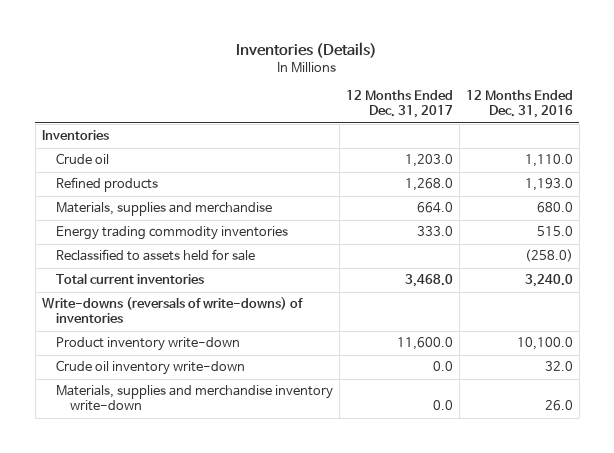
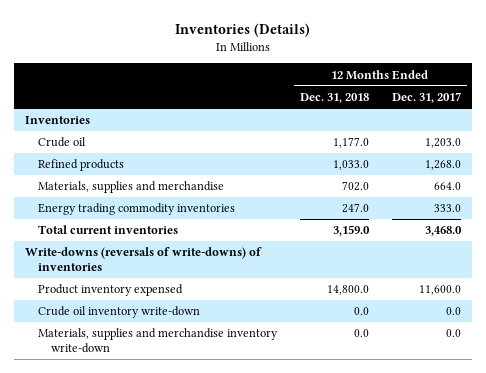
- | 12 Months Ended Dec. 31, 2017 | 12 Months Ended Dec. 31, 2016
+ | 12 Months Ended Dec. 31, 2018 | 12 Months Ended Dec. 31, 2017
- Reclassified to assets held for sale | | (258.0)
- Product inventory write-down | 11,600.0 | 10,100.0
+ Product inventory expensed | 14,800.0 | 11,600.0

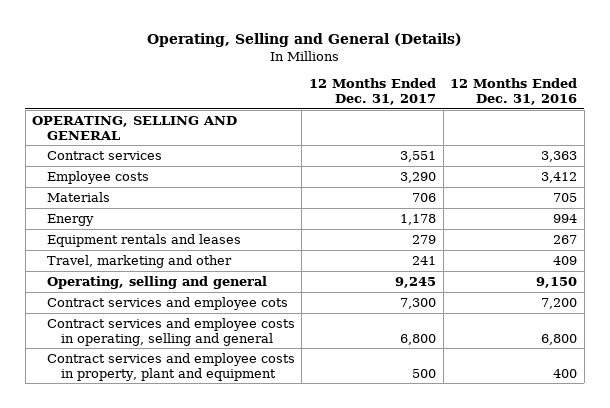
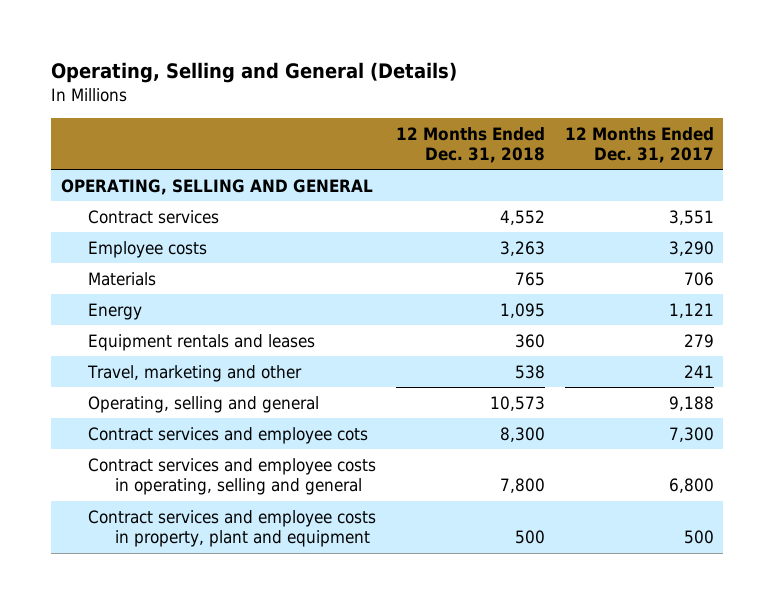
- | 12 Months Ended Dec. 31, 2017 | 12 Months Ended Dec. 31, 2016
+ | 12 Months Ended Dec. 31, 2018 | 12 Months Ended Dec. 31, 2017
- Energy | 1,178 | 994
+ Energy | 1,095 | 1,121
- Operating, selling and general | 9,245 | 9,150
+ Operating, selling and general | 10,573 | 9,188

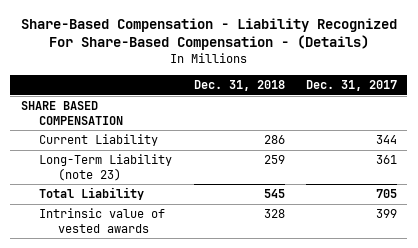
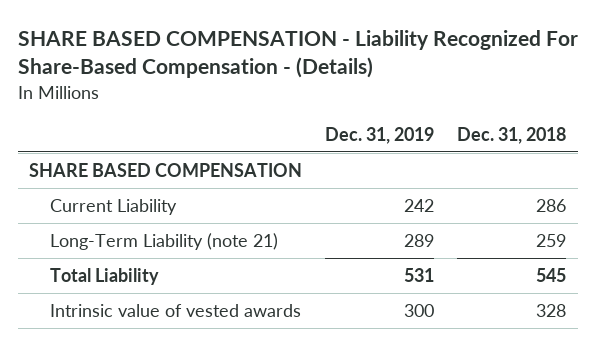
- Share-Based Compensation - Liability Recognized For Share-Based Compensation - (Details)
+ SHARE BASED COMPENSATION - Liability Recognized For Share-Based Compensation - (Details)
- | Dec. 31, 2018 | Dec. 31, 2017
+ | Dec. 31, 2019 | Dec. 31, 2018
- Long-Term Liability (note 23) | 259 | 361
+ Long-Term Liability (note 21) | 289 | 259

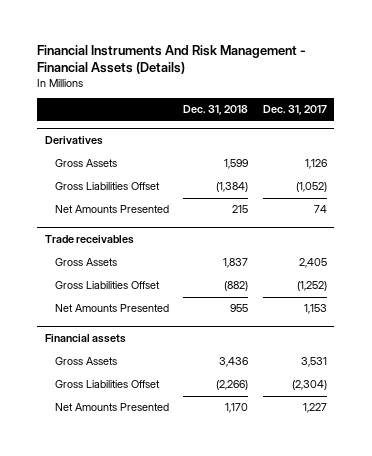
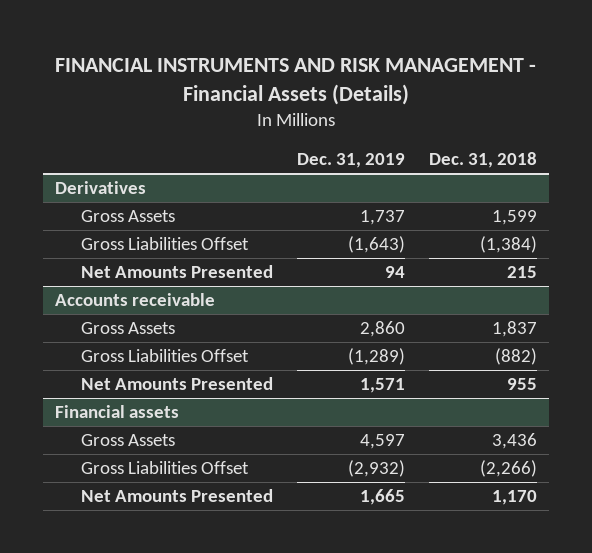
- Financial Instruments And Risk Management - Financial Assets (Details)
+ FINANCIAL INSTRUMENTS AND RISK MANAGEMENT - Financial Assets (Details)
- | Dec. 31, 2018 | Dec. 31, 2017
+ | Dec. 31, 2019 | Dec. 31, 2018
- Trade receivables
+ Accounts receivable

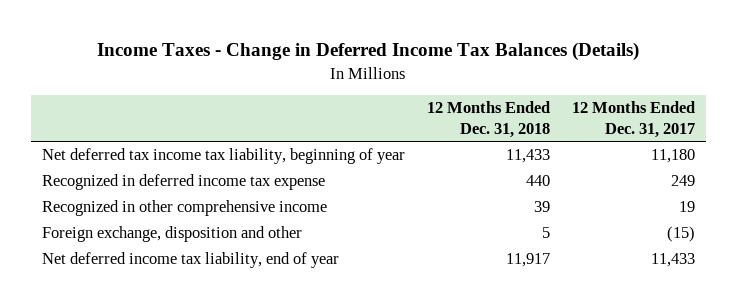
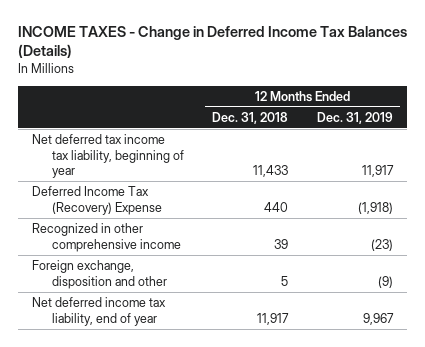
- Income Taxes - Change in Deferred Income Tax Balances (Details)
+ INCOME TAXES - Change in Deferred Income Tax Balances (Details)
- | 12 Months Ended Dec. 31, 2018 | 12 Months Ended Dec. 31, 2017
+ | 12 Months Ended Dec. 31, 2018 | 12 Months Ended Dec. 31, 2019
- Recognized in deferred income tax expense | 440 | 249
+ Deferred Income Tax (Recovery) Expense | 440 | (1,918)

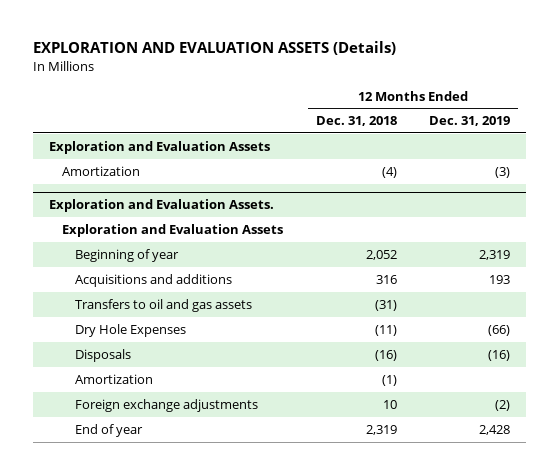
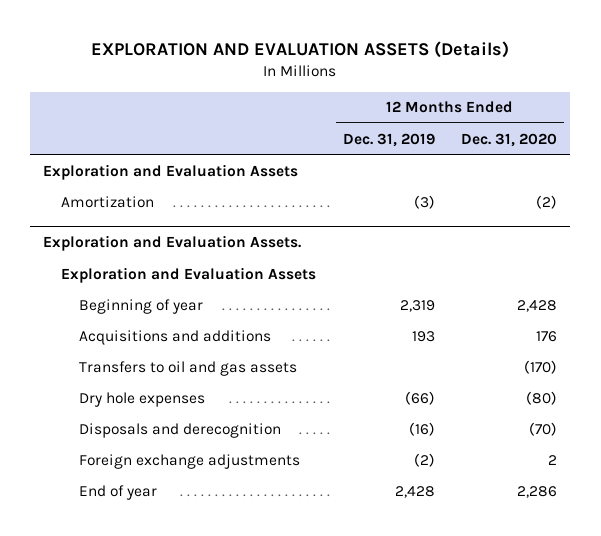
- | 12 Months Ended Dec. 31, 2018 | 12 Months Ended Dec. 31, 2019
+ | 12 Months Ended Dec. 31, 2019 | 12 Months Ended Dec. 31, 2020
@ Exploration and Evaluation Assets.
- Dry Hole Expenses | (11) | (66)
- Disposals | (16) | (16)
- Amortization | (1) |
+ Dry hole expenses | (66) | (80)
+ Disposals and derecognition | (16) | (70)

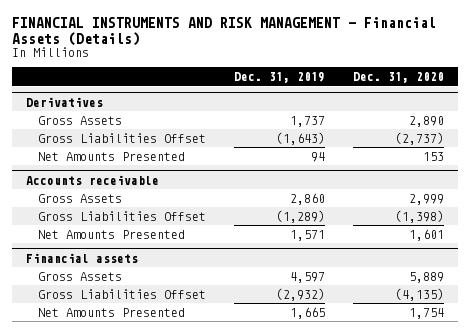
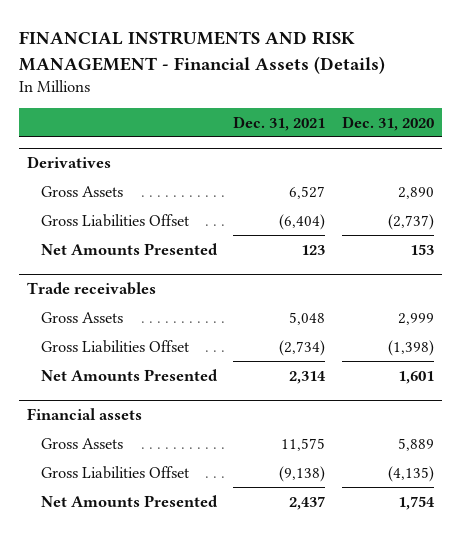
- | Dec. 31, 2019 | Dec. 31, 2020
+ | Dec. 31, 2021 | Dec. 31, 2020
- Accounts receivable
+ Trade receivables

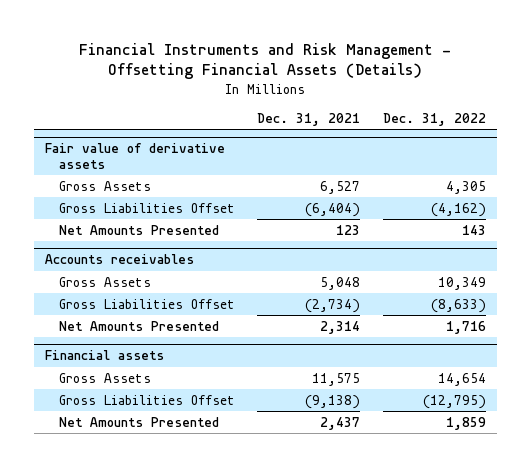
- FINANCIAL INSTRUMENTS AND RISK MANAGEMENT - Financial Assets (Details)
+ Financial Instruments and Risk Management - Offsetting Financial Assets (Details)
- | Dec. 31, 2021 | Dec. 31, 2020
+ | Dec. 31, 2021 | Dec. 31, 2022
- Derivatives
+ Fair value of derivative assets
- Trade receivables
+ Accounts receivables

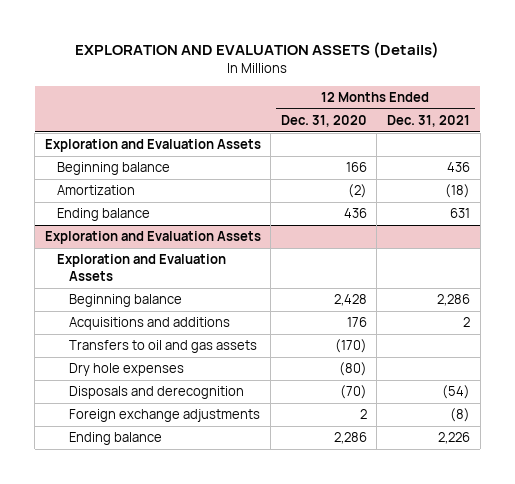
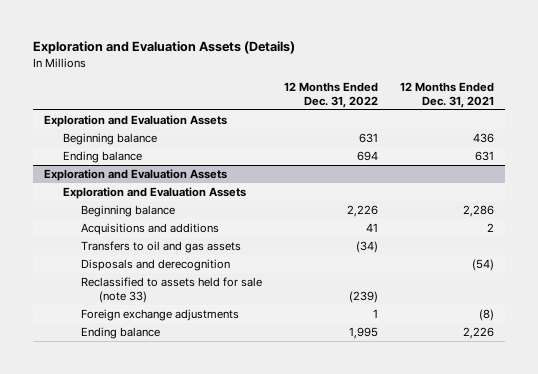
- EXPLORATION AND EVALUATION ASSETS (Details)
+ Exploration and Evaluation Assets (Details)
- | 12 Months Ended Dec. 31, 2020 | 12 Months Ended Dec. 31, 2021
+ | 12 Months Ended Dec. 31, 2022 | 12 Months Ended Dec. 31, 2021
- Amortization | (2) | (18)
@ Exploration and Evaluation Assets
- Dry hole expenses | (80) |
+ Reclassified to assets held for sale (note 33) | (239) |

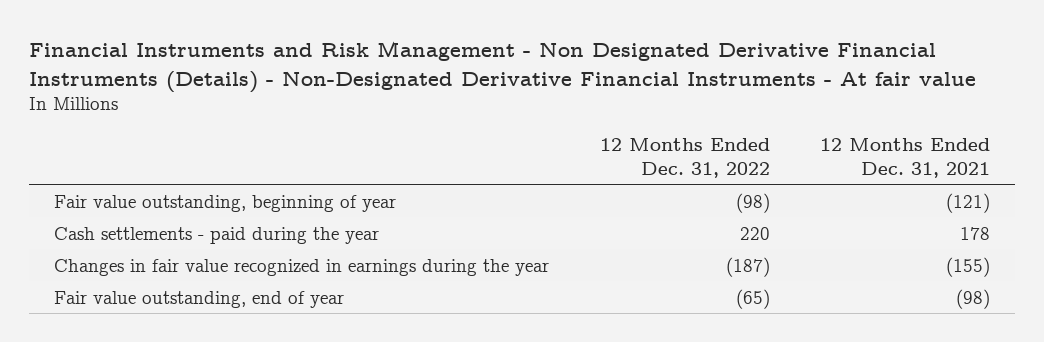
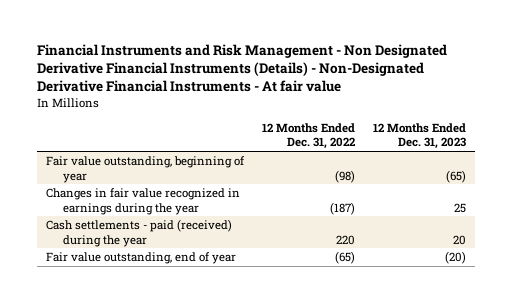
- | 12 Months Ended Dec. 31, 2022 | 12 Months Ended Dec. 31, 2021
+ | 12 Months Ended Dec. 31, 2022 | 12 Months Ended Dec. 31, 2023
- Cash settlements - paid during the year | 220 | 178
+ Cash settlements - paid (received) during the year | 220 | 20

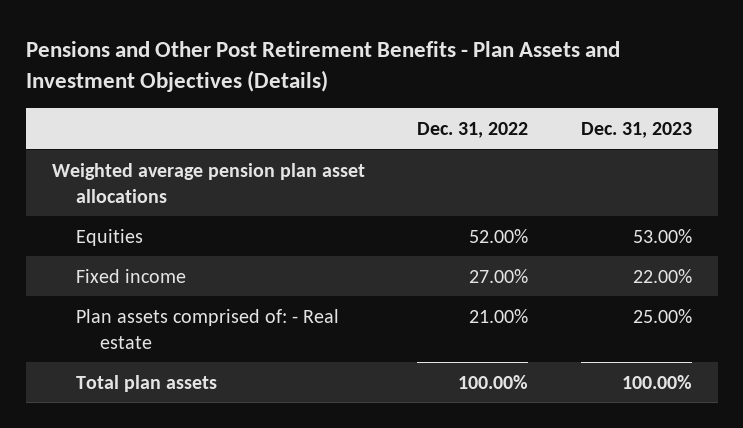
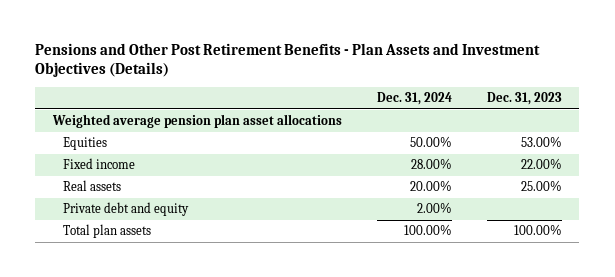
- | Dec. 31, 2022 | Dec. 31, 2023
+ | Dec. 31, 2024 | Dec. 31, 2023
- Plan assets comprised of: - Real estate | 21.00% | 25.00%
+ Real assets | 20.00% | 25.00%
+ Private debt and equity | 2.00% |

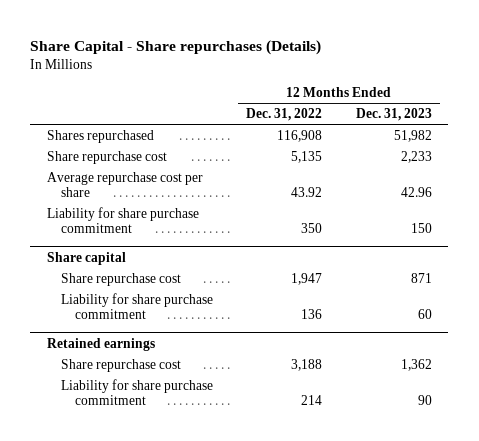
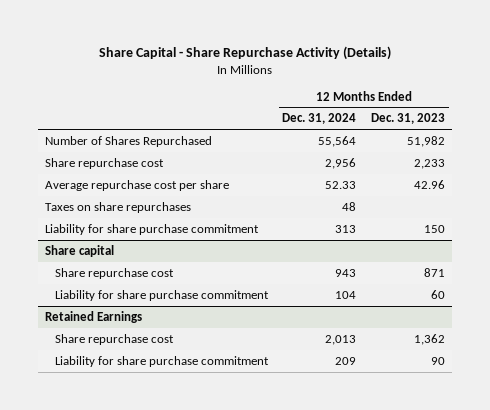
- Share Capital - Share repurchases (Details)
+ Share Capital - Share Repurchase Activity (Details)
- | 12 Months Ended Dec. 31, 2022 | 12 Months Ended Dec. 31, 2023
+ | 12 Months Ended Dec. 31, 2024 | 12 Months Ended Dec. 31, 2023
- Shares repurchased | 116,908 | 51,982
+ Number of Shares Repurchased | 55,564 | 51,982
+ Taxes on share repurchases | 48 |
- Retained earnings
+ Retained Earnings

